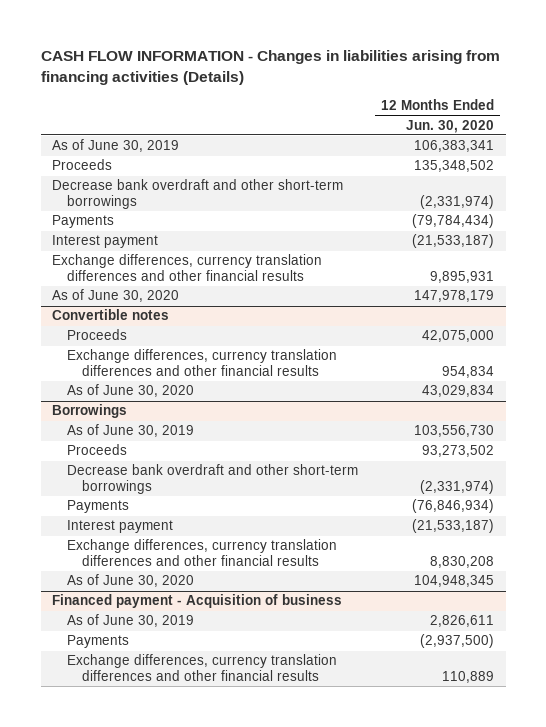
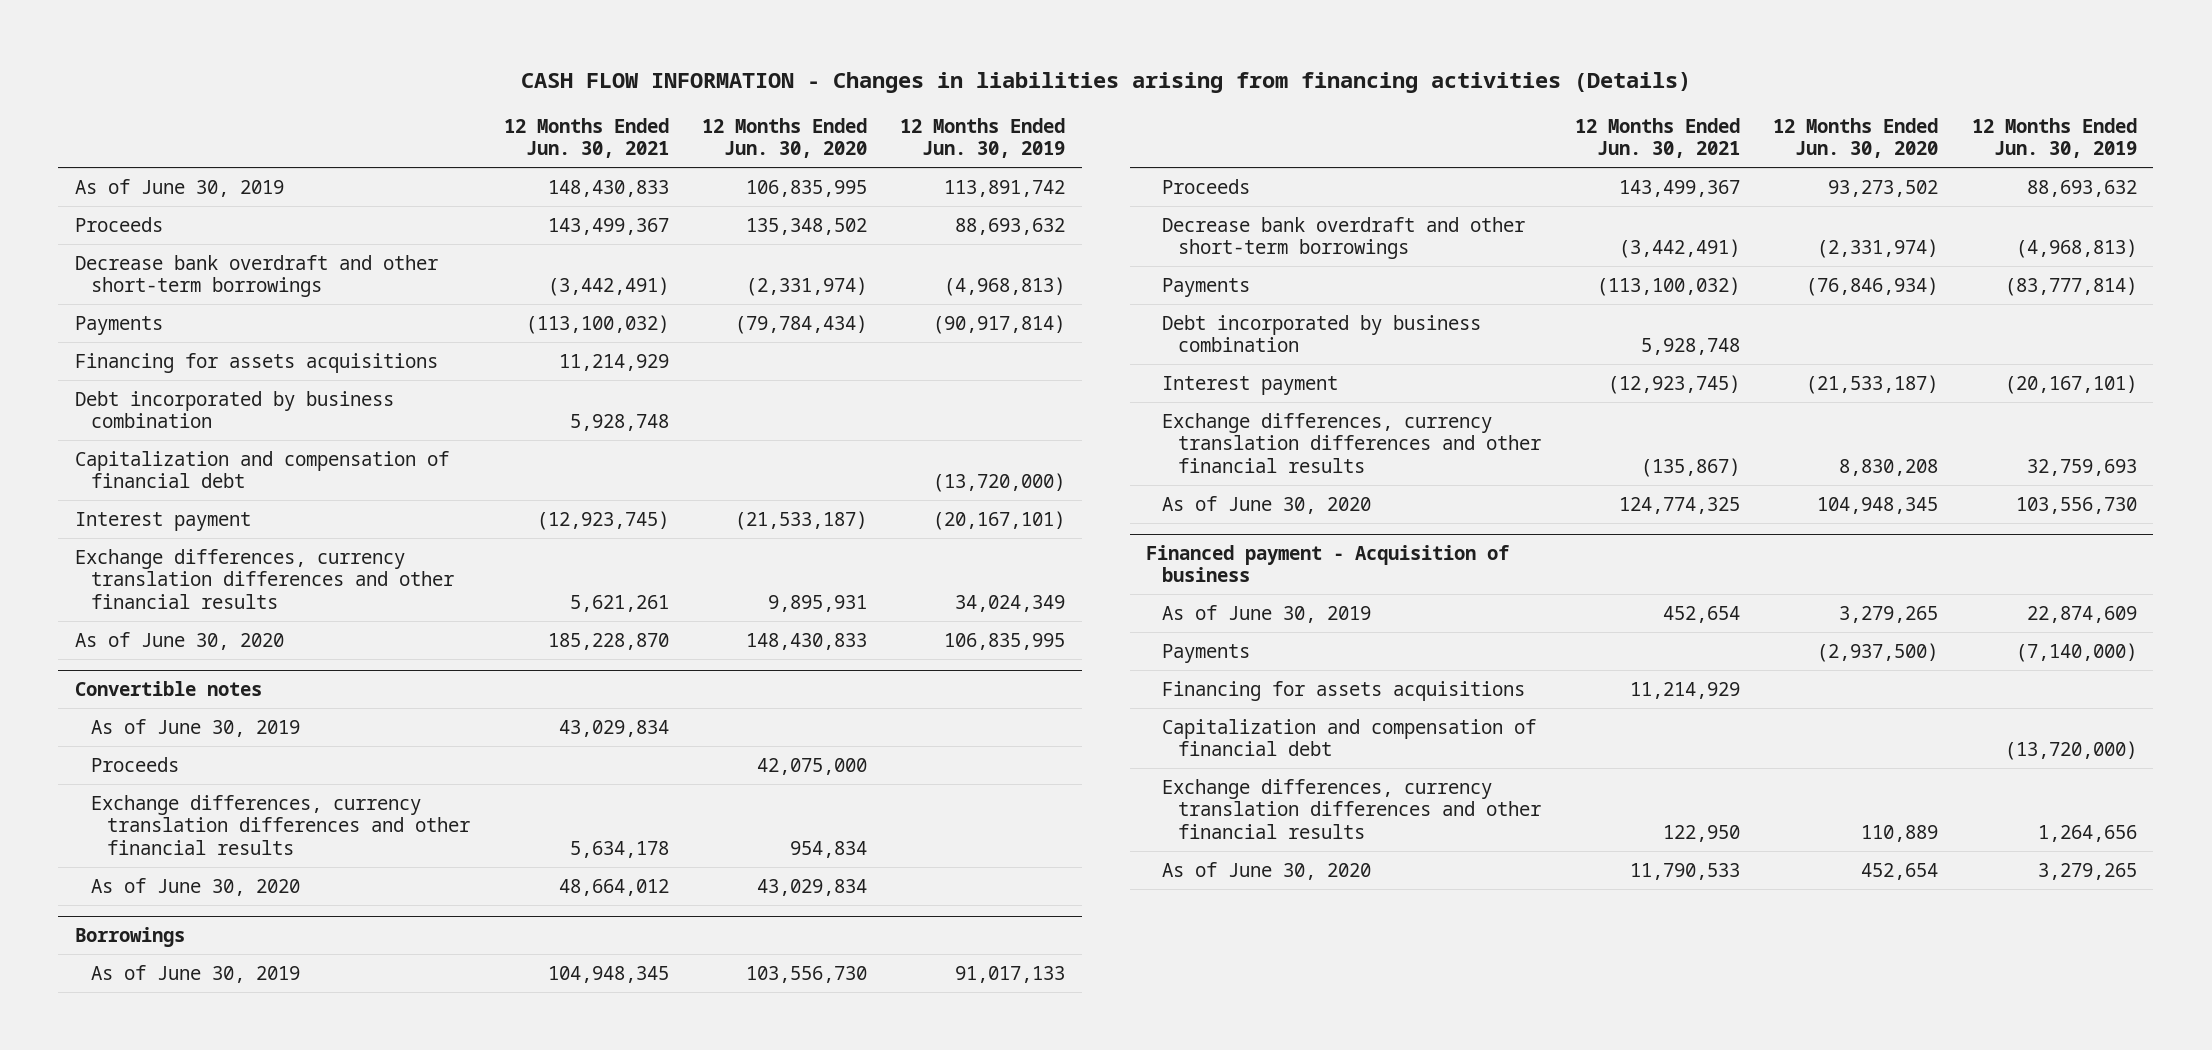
- | 12 Months Ended Jun. 30, 2020
+ | 12 Months Ended Jun. 30, 2021 | 12 Months Ended Jun. 30, 2020 | 12 Months Ended Jun. 30, 2019
- As of June 30, 2019 | 106,383,341
+ As of June 30, 2019 | 148,430,833 | 106,835,995 | 113,891,742
+ Financing for assets acquisitions | 11,214,929 | |
+ Debt incorporated by business combination | 5,928,748 | |
+ Capitalization and compensation of financial debt | | | (13,720,000)
- As of June 30, 2020 | 147,978,179
+ As of June 30, 2020 | 185,228,870 | 148,430,833 | 106,835,995
@ Convertible notes
+ As of June 30, 2019 | 43,029,834 | |
@ Borrowings
+ Debt incorporated by business combination | 5,928,748 | |
@ Financed payment - Acquisition of business
- As of June 30, 2019 | 2,826,611
+ As of June 30, 2019 | 452,654 | 3,279,265 | 22,874,609
+ Financing for assets acquisitions | 11,214,929 | |
+ Capitalization and compensation of financial debt | | | (13,720,000)
+ As of June 30, 2020 | 11,790,533 | 452,654 | 3,279,265

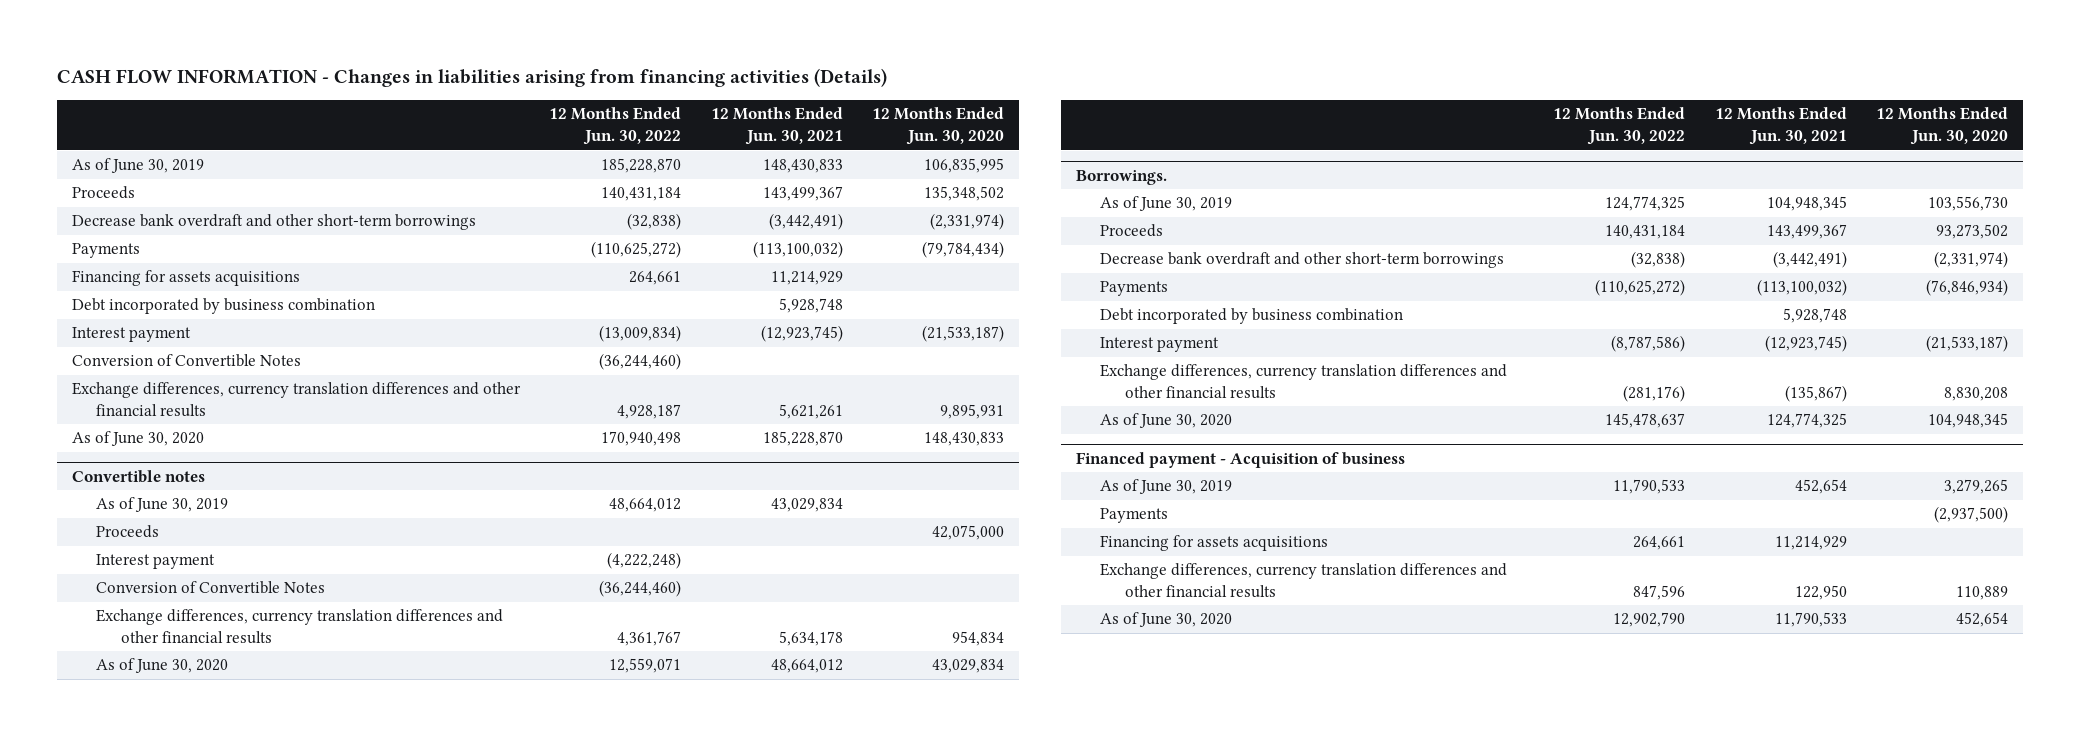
- | 12 Months Ended Jun. 30, 2021 | 12 Months Ended Jun. 30, 2020 | 12 Months Ended Jun. 30, 2019
+ | 12 Months Ended Jun. 30, 2022 | 12 Months Ended Jun. 30, 2021 | 12 Months Ended Jun. 30, 2020
- Capitalization and compensation of financial debt | | | (13,720,000)
+ Conversion of Convertible Notes | (36,244,460) | |
@ Convertible notes
+ Interest payment | (4,222,248) | |
+ Conversion of Convertible Notes | (36,244,460) | |
- Borrowings
+ Borrowings.
@ Financed payment - Acquisition of business
- Capitalization and compensation of financial debt | | | (13,720,000)

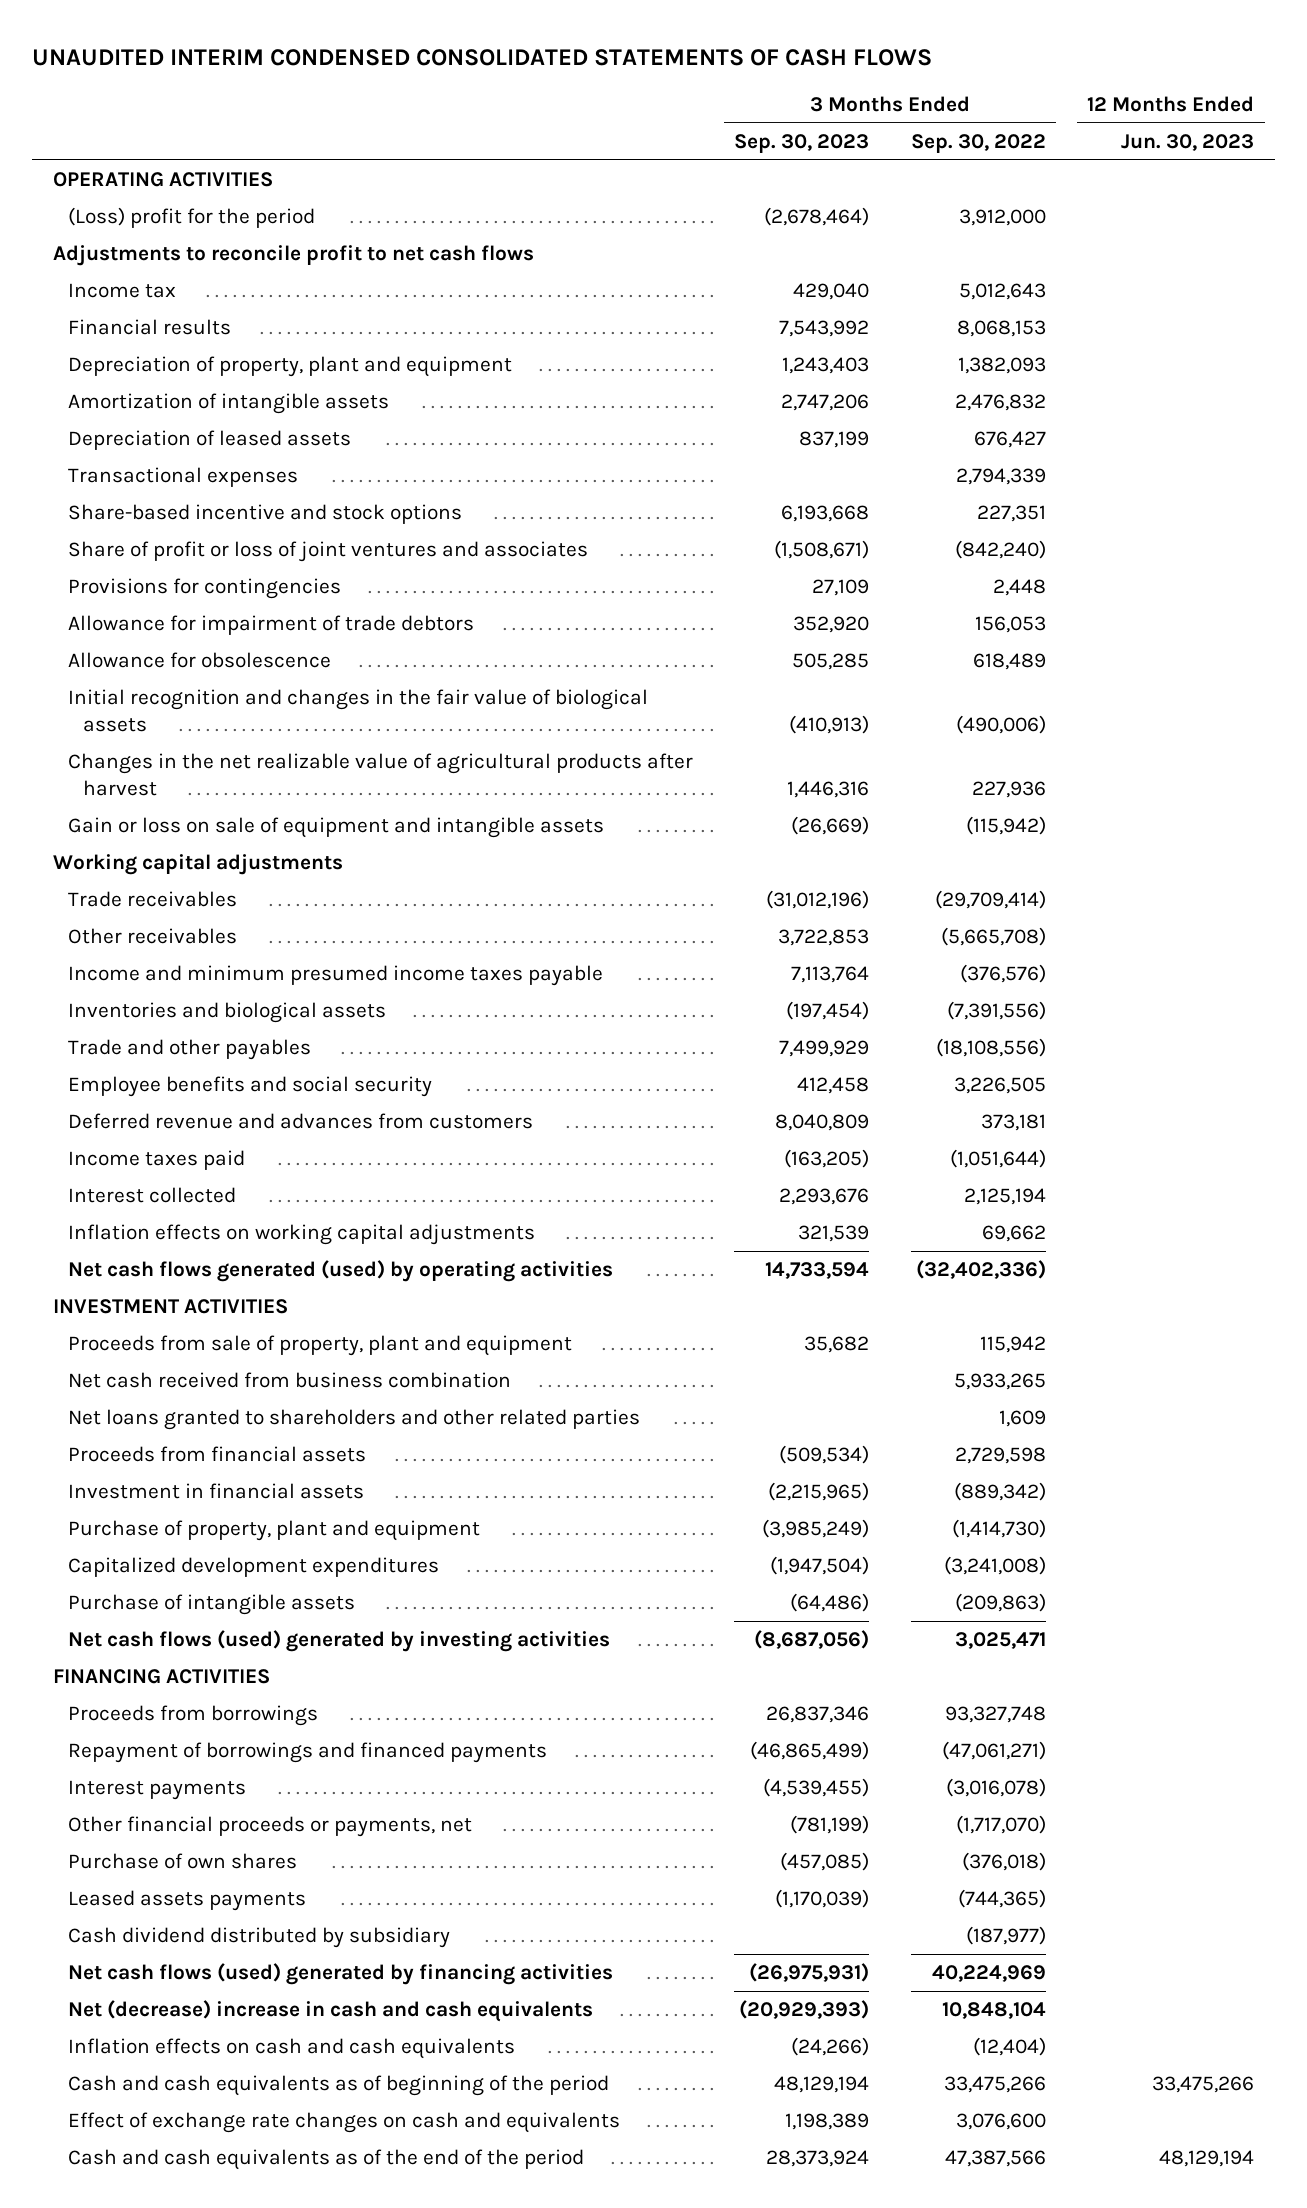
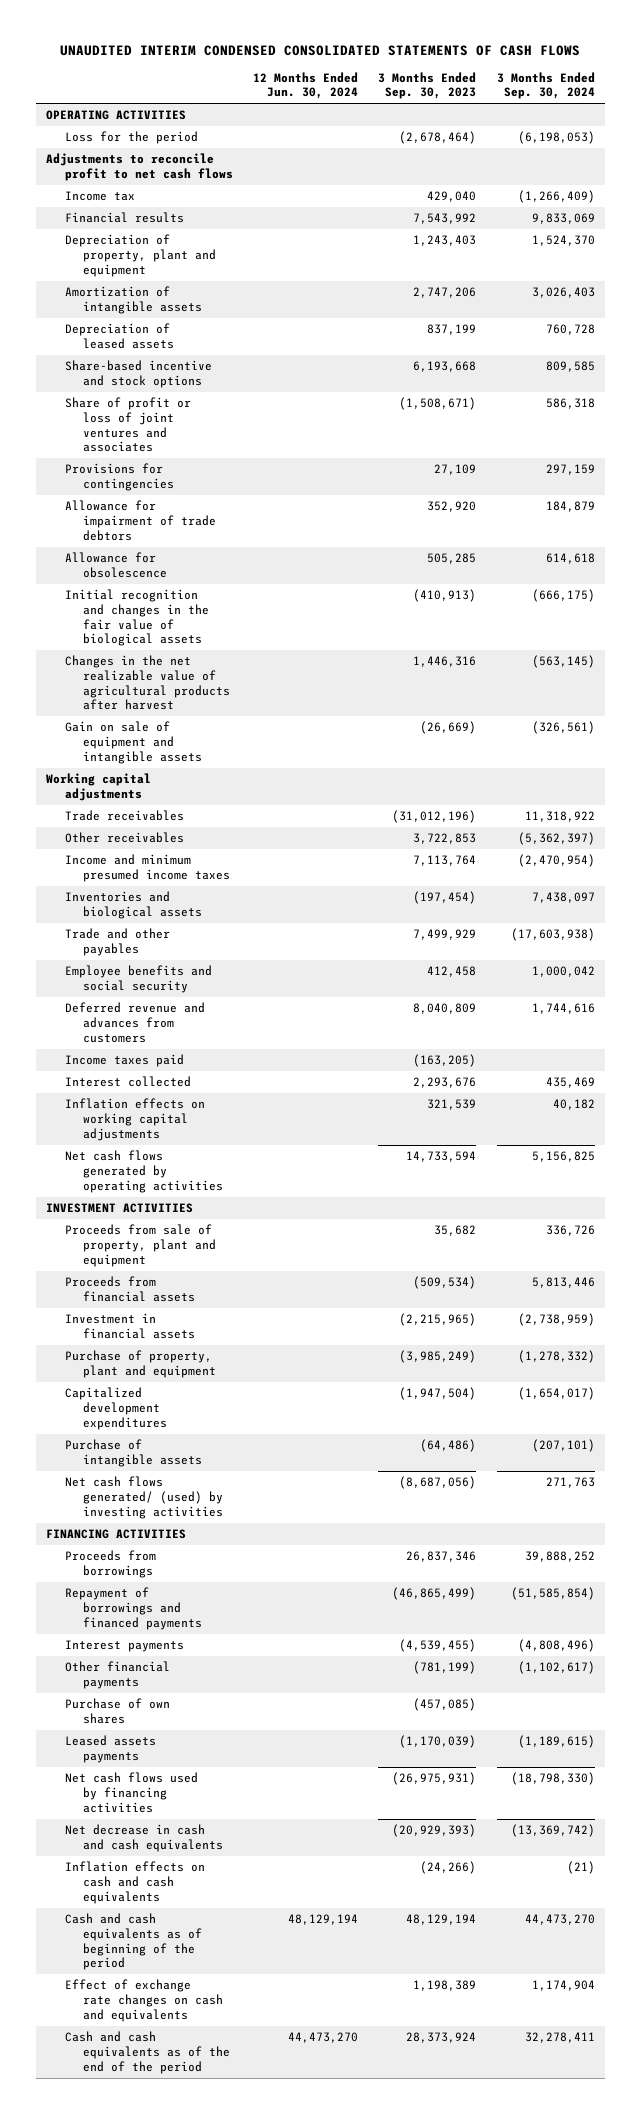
- | 3 Months Ended Sep. 30, 2023 | 3 Months Ended Sep. 30, 2022 | 12 Months Ended Jun. 30, 2023
+ | 12 Months Ended Jun. 30, 2024 | 3 Months Ended Sep. 30, 2023 | 3 Months Ended Sep. 30, 2024
- (Loss) profit for the period | (2,678,464) | 3,912,000 |
+ Loss for the period | | (2,678,464) | (6,198,053)
- Transactional expenses | | 2,794,339 |
- Gain or loss on sale of equipment and intangible assets | (26,669) | (115,942) |
+ Gain on sale of equipment and intangible assets | | (26,669) | (326,561)
- Income and minimum presumed income taxes payable | 7,113,764 | (376,576) |
+ Income and minimum presumed income taxes | | 7,113,764 | (2,470,954)
- Net cash flows generated (used) by operating activities | 14,733,594 | (32,402,336) |
+ Net cash flows generated by operating activities | | 14,733,594 | 5,156,825
- Net cash received from business combination | | 5,933,265 |
- Net loans granted to shareholders and other related parties | | 1,609 |
- Net cash flows (used) generated by investing activities | (8,687,056) | 3,025,471 |
+ Net cash flows generated/ (used) by investing activities | | (8,687,056) | 271,763
- Other financial proceeds or payments, net | (781,199) | (1,717,070) |
+ Other financial payments | | (781,199) | (1,102,617)
- Cash dividend distributed by subsidiary | | (187,977) |
- Net cash flows (used) generated by financing activities | (26,975,931) | 40,224,969 |
- Net (decrease) increase in cash and cash equivalents | (20,929,393) | 10,848,104 |
+ Net cash flows used by financing activities | | (26,975,931) | (18,798,330)
+ Net decrease in cash and cash equivalents | | (20,929,393) | (13,369,742)

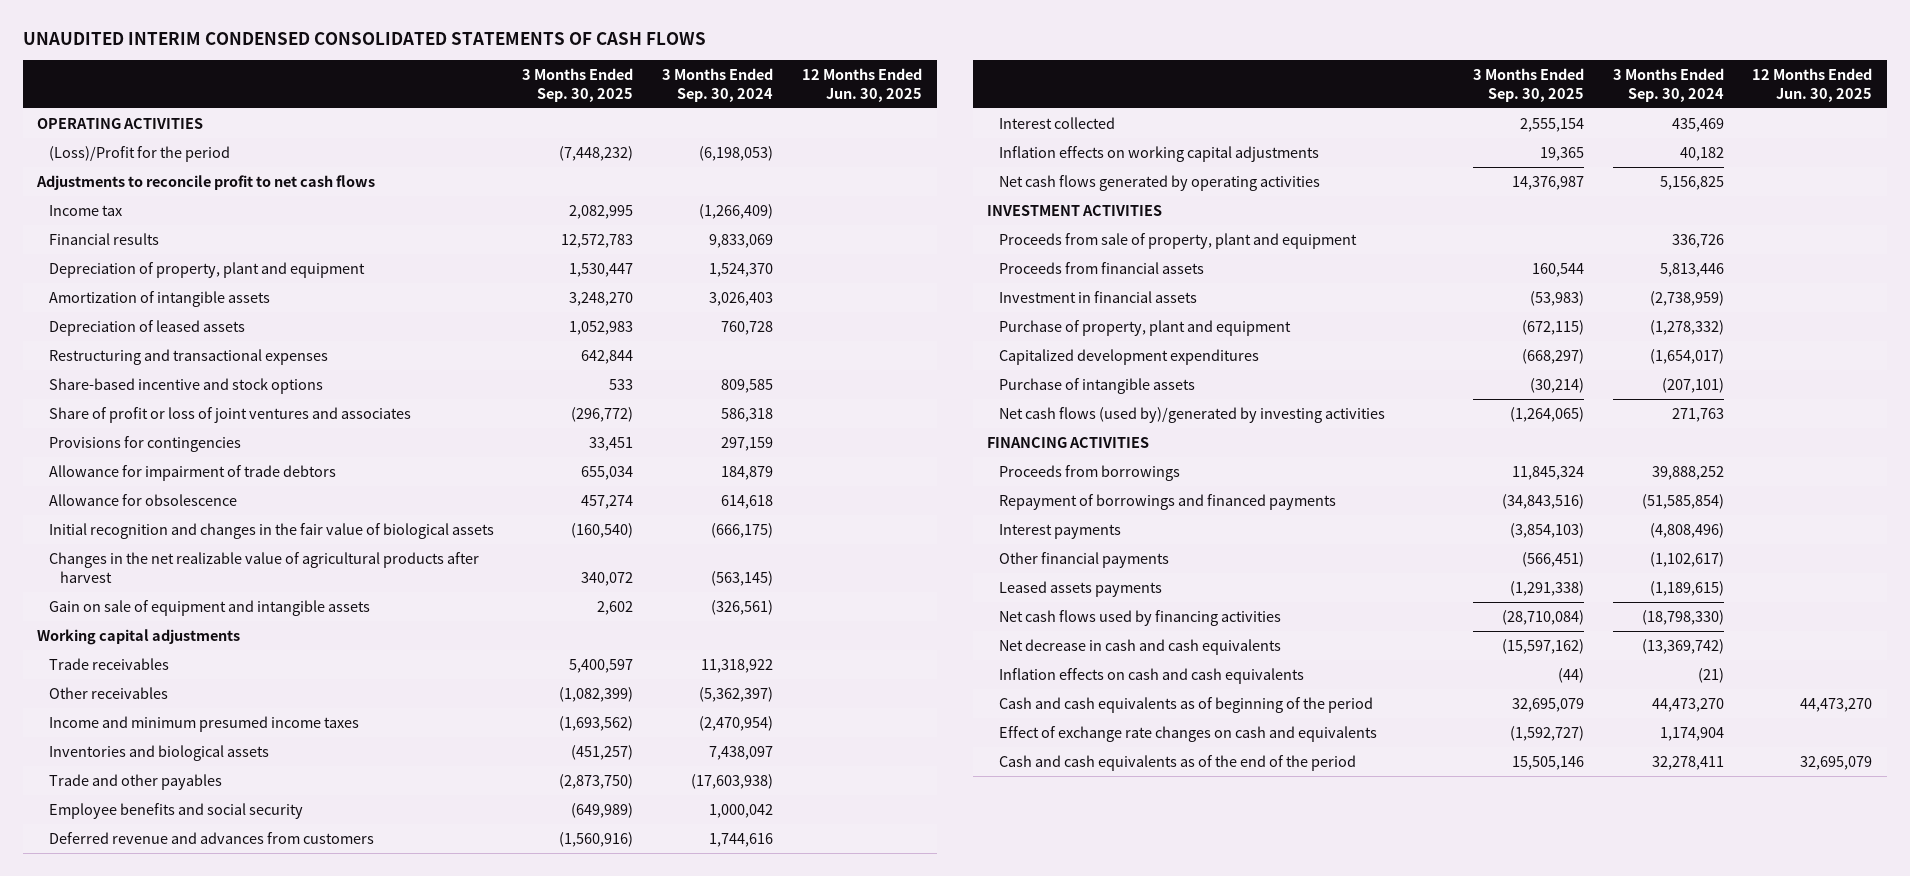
- | 12 Months Ended Jun. 30, 2024 | 3 Months Ended Sep. 30, 2023 | 3 Months Ended Sep. 30, 2024
+ | 3 Months Ended Sep. 30, 2025 | 3 Months Ended Sep. 30, 2024 | 12 Months Ended Jun. 30, 2025
- Loss for the period | | (2,678,464) | (6,198,053)
+ (Loss)/Profit for the period | (7,448,232) | (6,198,053) |
+ Restructuring and transactional expenses | 642,844 | |
- Income taxes paid | | (163,205) |
- Net cash flows generated/ (used) by investing activities | | (8,687,056) | 271,763
+ Net cash flows (used by)/generated by investing activities | (1,264,065) | 271,763 |
- Purchase of own shares | | (457,085) |

